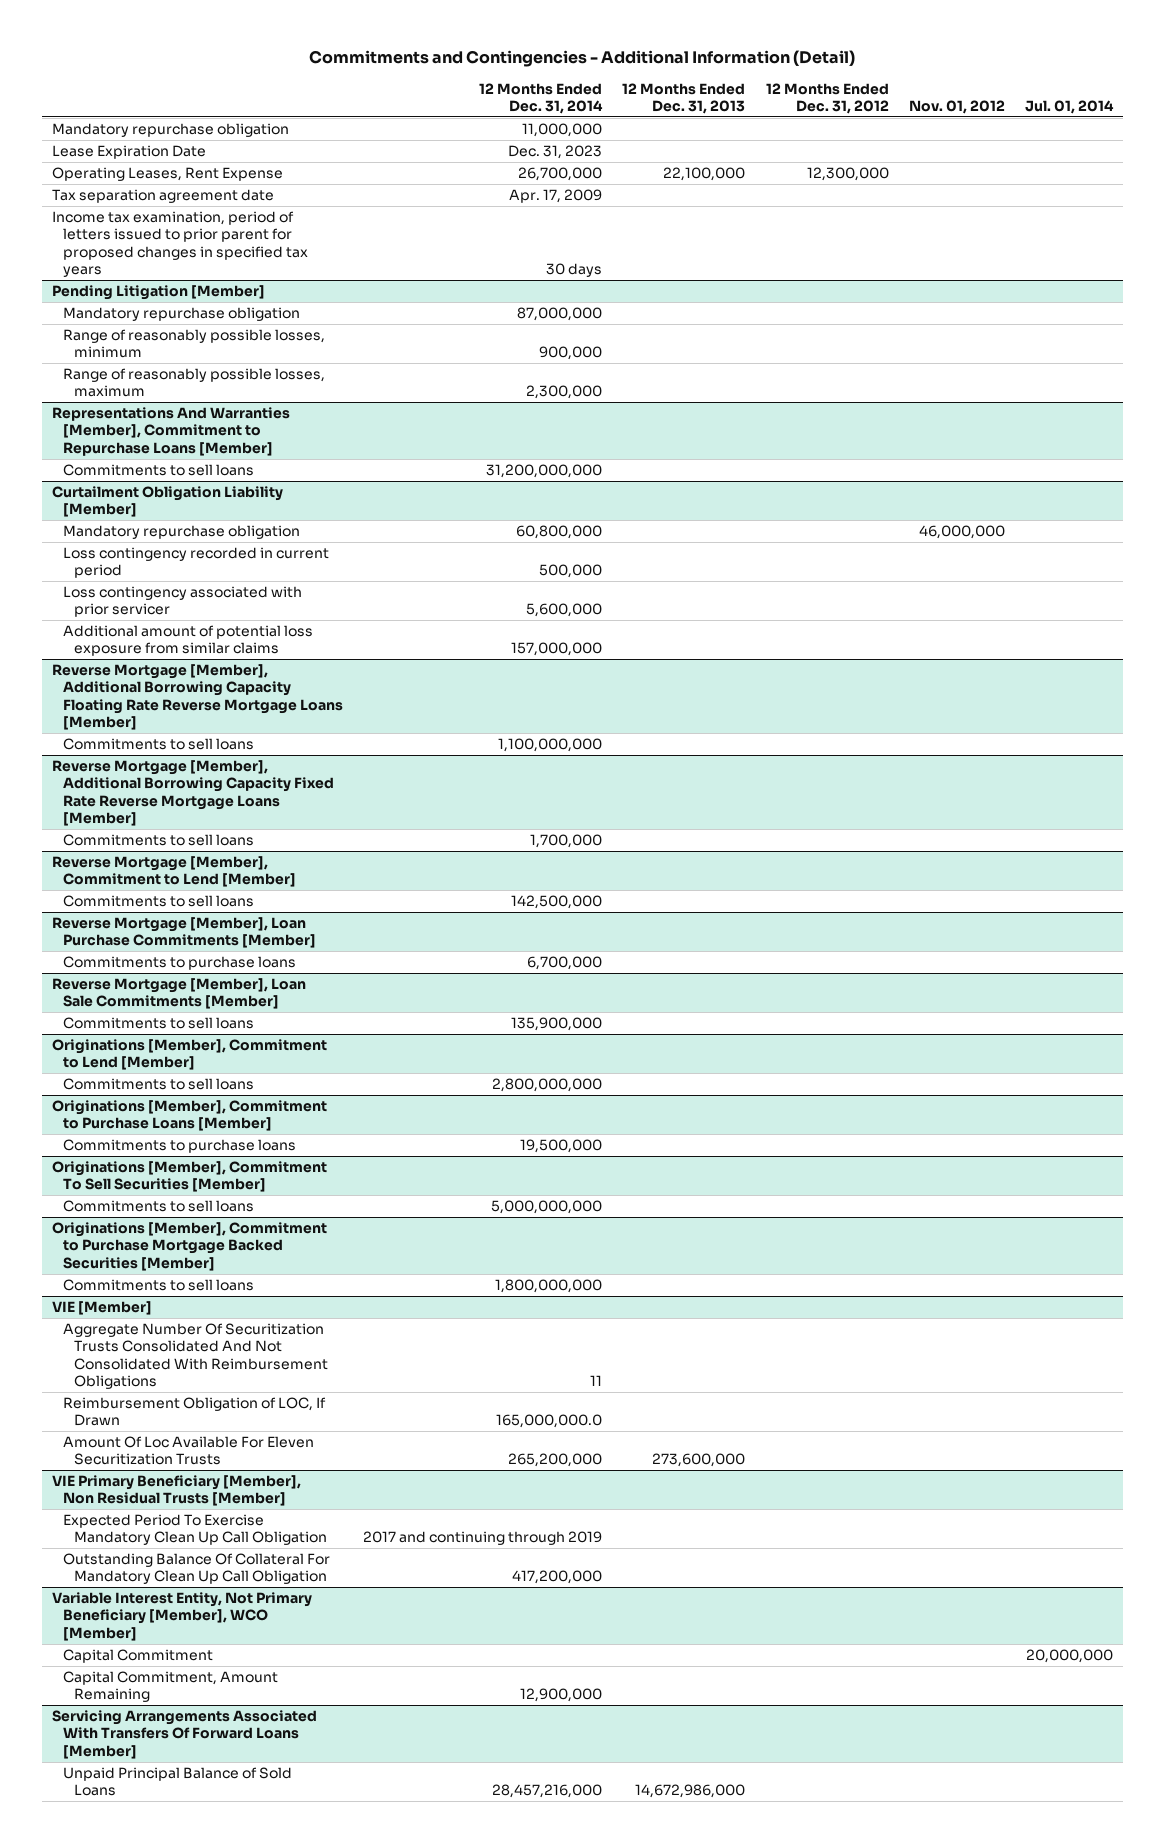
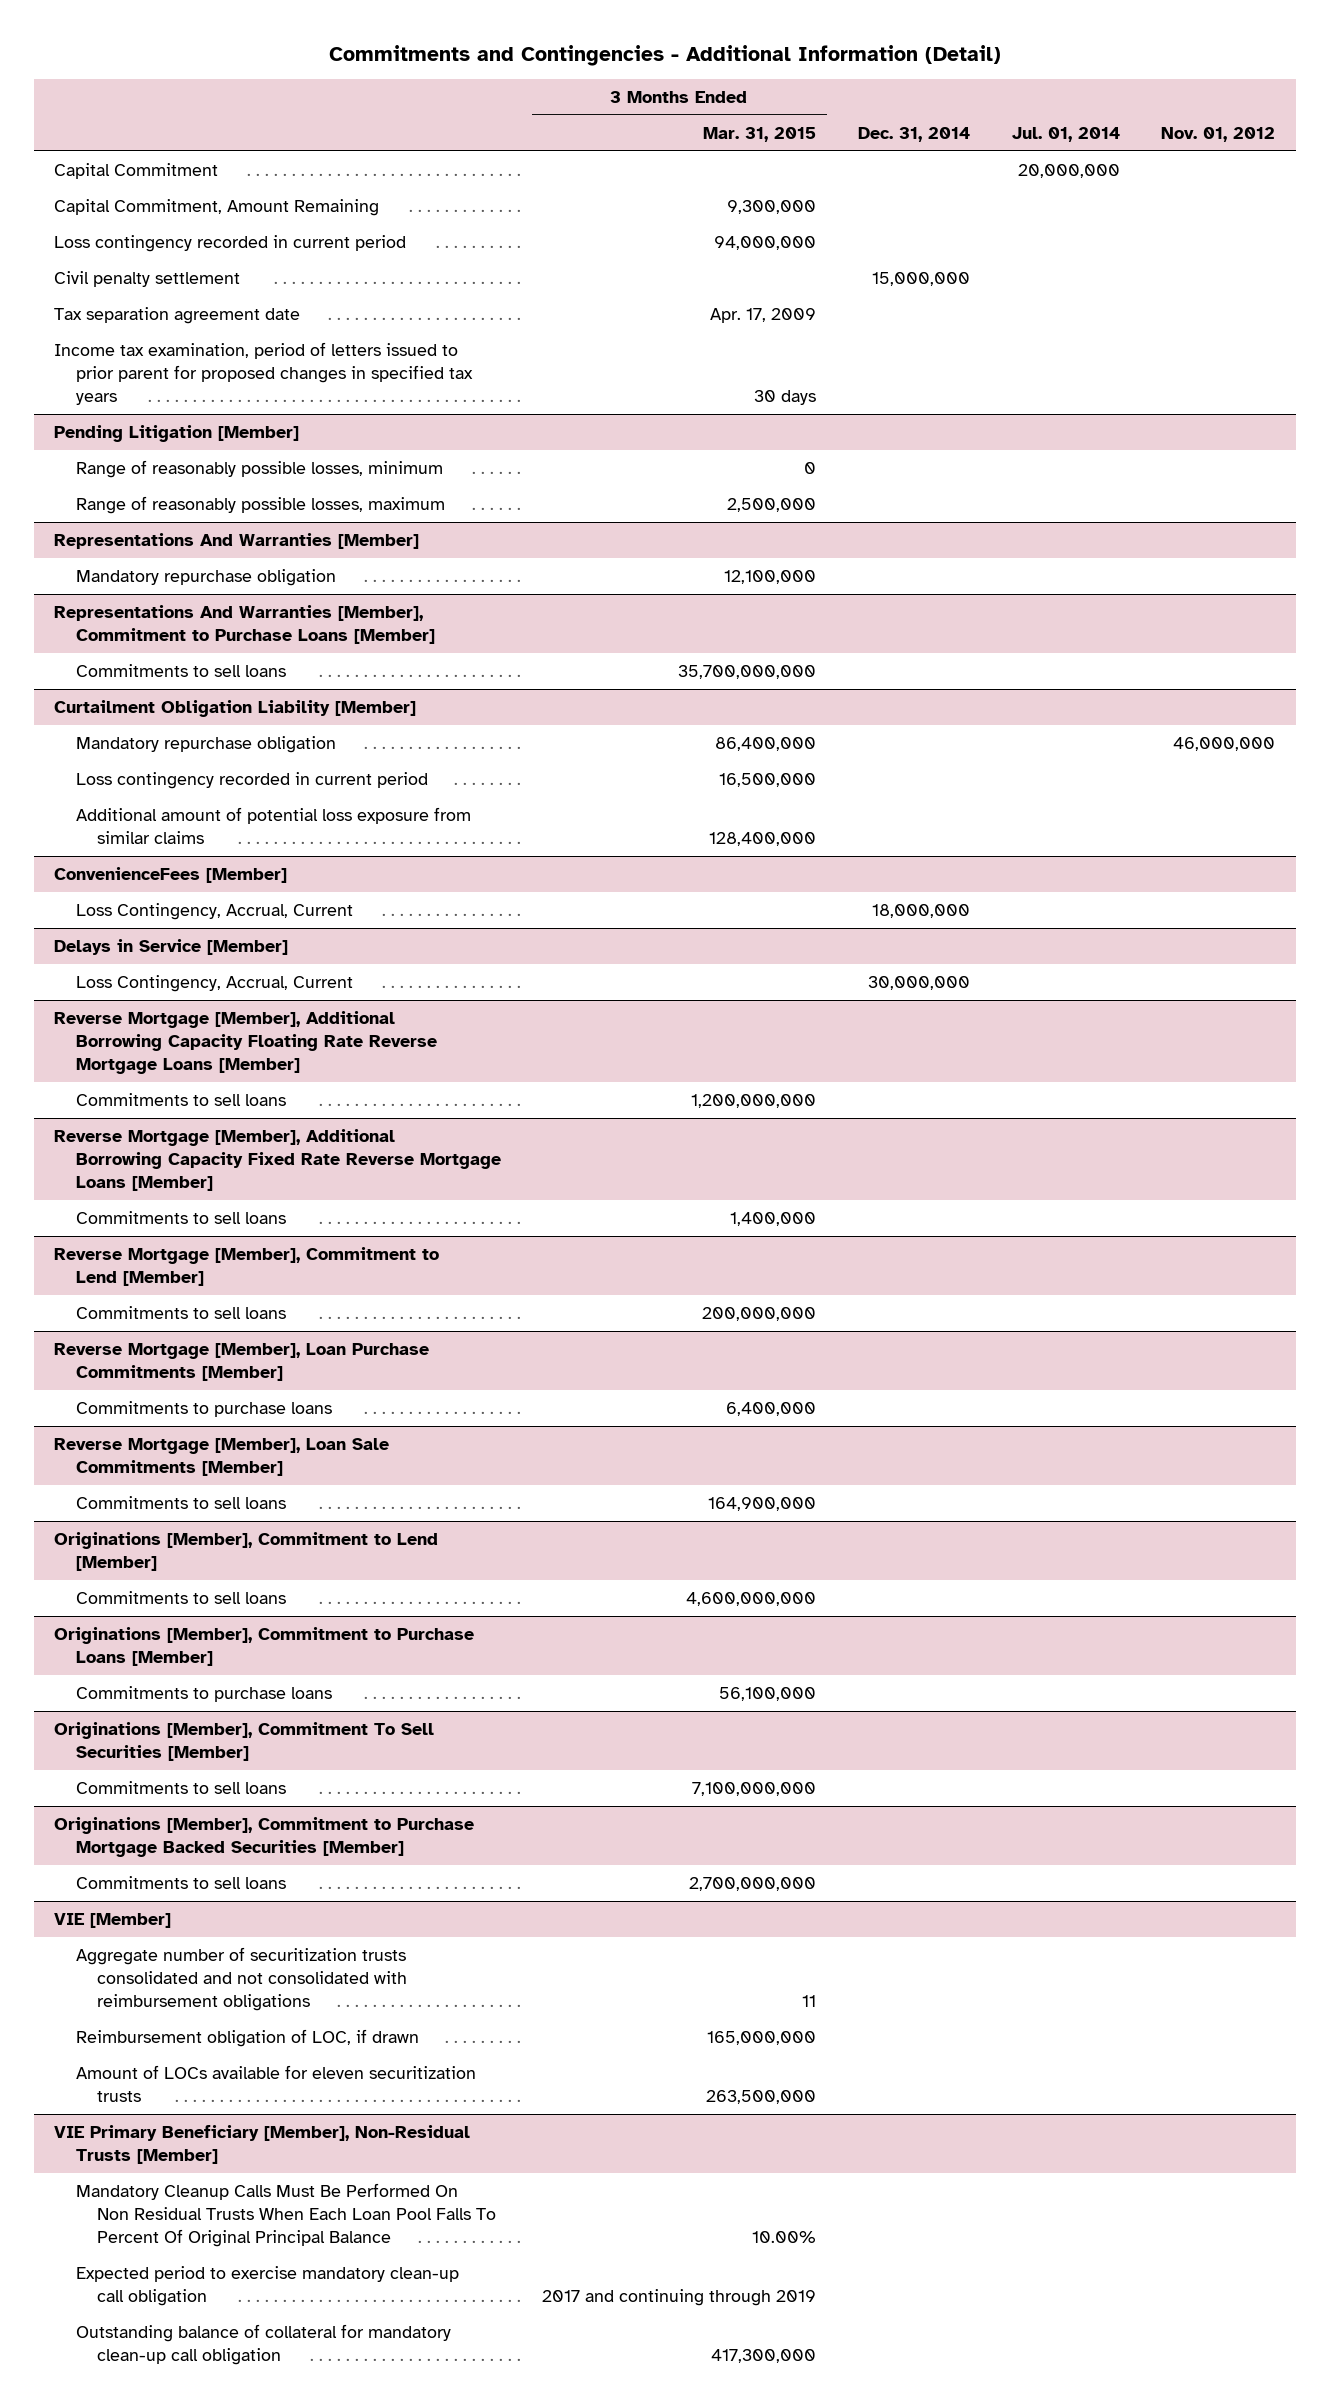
- | 12 Months Ended Dec. 31, 2014 | 12 Months Ended Dec. 31, 2013 | 12 Months Ended Dec. 31, 2012 | Nov. 01, 2012 | Jul. 01, 2014
+ | 3 Months Ended Mar. 31, 2015 | Dec. 31, 2014 | Jul. 01, 2014 | Nov. 01, 2012
- Mandatory repurchase obligation | 11,000,000 | | | |
- Lease Expiration Date | Dec. 31, 2023 | | | |
- Operating Leases, Rent Expense | 26,700,000 | 22,100,000 | 12,300,000 | |
+ Capital Commitment | | | 20,000,000 |
+ Capital Commitment, Amount Remaining | 9,300,000 | | |
+ Loss contingency recorded in current period | 94,000,000 | | |
+ Civil penalty settlement | | 15,000,000 | |
@ Pending Litigation [Member]
- Mandatory repurchase obligation | 87,000,000 | | | |
- Representations And Warranties [Member], Commitment to Repurchase Loans [Member]
+ Representations And Warranties [Member]
+ Mandatory repurchase obligation | 12,100,000 | | |
+ Representations And Warranties [Member], Commitment to Purchase Loans [Member]
@ Curtailment Obligation Liability [Member]
- Loss contingency associated with prior servicer | 5,600,000 | | | |
+ ConvenienceFees [Member]
+ Loss Contingency, Accrual, Current | | 18,000,000 | |
+ Delays in Service [Member]
+ Loss Contingency, Accrual, Current | | 30,000,000 | |
@ VIE [Member]
- Aggregate Number Of Securitization Trusts Consolidated And Not Consolidated With Reimbursement Obligations | 11 | | | |
- Reimbursement Obligation of LOC, If Drawn | 165,000,000.0 | | | |
- Amount Of Loc Available For Eleven Securitization Trusts | 265,200,000 | 273,600,000 | | |
- VIE Primary Beneficiary [Member], Non Residual Trusts [Member]
- Expected Period To Exercise Mandatory Clean Up Call Obligation | 2017 and continuing through 2019 | | | |
- Outstanding Balance Of Collateral For Mandatory Clean Up Call Obligation | 417,200,000 | | | |
- Variable Interest Entity, Not Primary Beneficiary [Member], WCO [Member]
- Capital Commitment | | | | | 20,000,000
- Capital Commitment, Amount Remaining | 12,900,000 | | | |
- Servicing Arrangements Associated With Transfers Of Forward Loans [Member]
- Unpaid Principal Balance of Sold Loans | 28,457,216,000 | 14,672,986,000 | | |
@ VIE [Member]
+ Aggregate number of securitization trusts consolidated and not consolidated with reimbursement obligations | 11 | | |
+ Reimbursement obligation of LOC, if drawn | 165,000,000 | | |
+ Amount of LOCs available for eleven securitization trusts | 263,500,000 | | |
+ VIE Primary Beneficiary [Member], Non-Residual Trusts [Member]
+ Mandatory Cleanup Calls Must Be Performed On Non Residual Trusts When Each Loan Pool Falls To Percent Of Original Principal Balance | 10.00% | | |
+ Expected period to exercise mandatory clean-up call obligation | 2017 and continuing through 2019 | | |
+ Outstanding balance of collateral for mandatory clean-up call obligation | 417,300,000 | | |

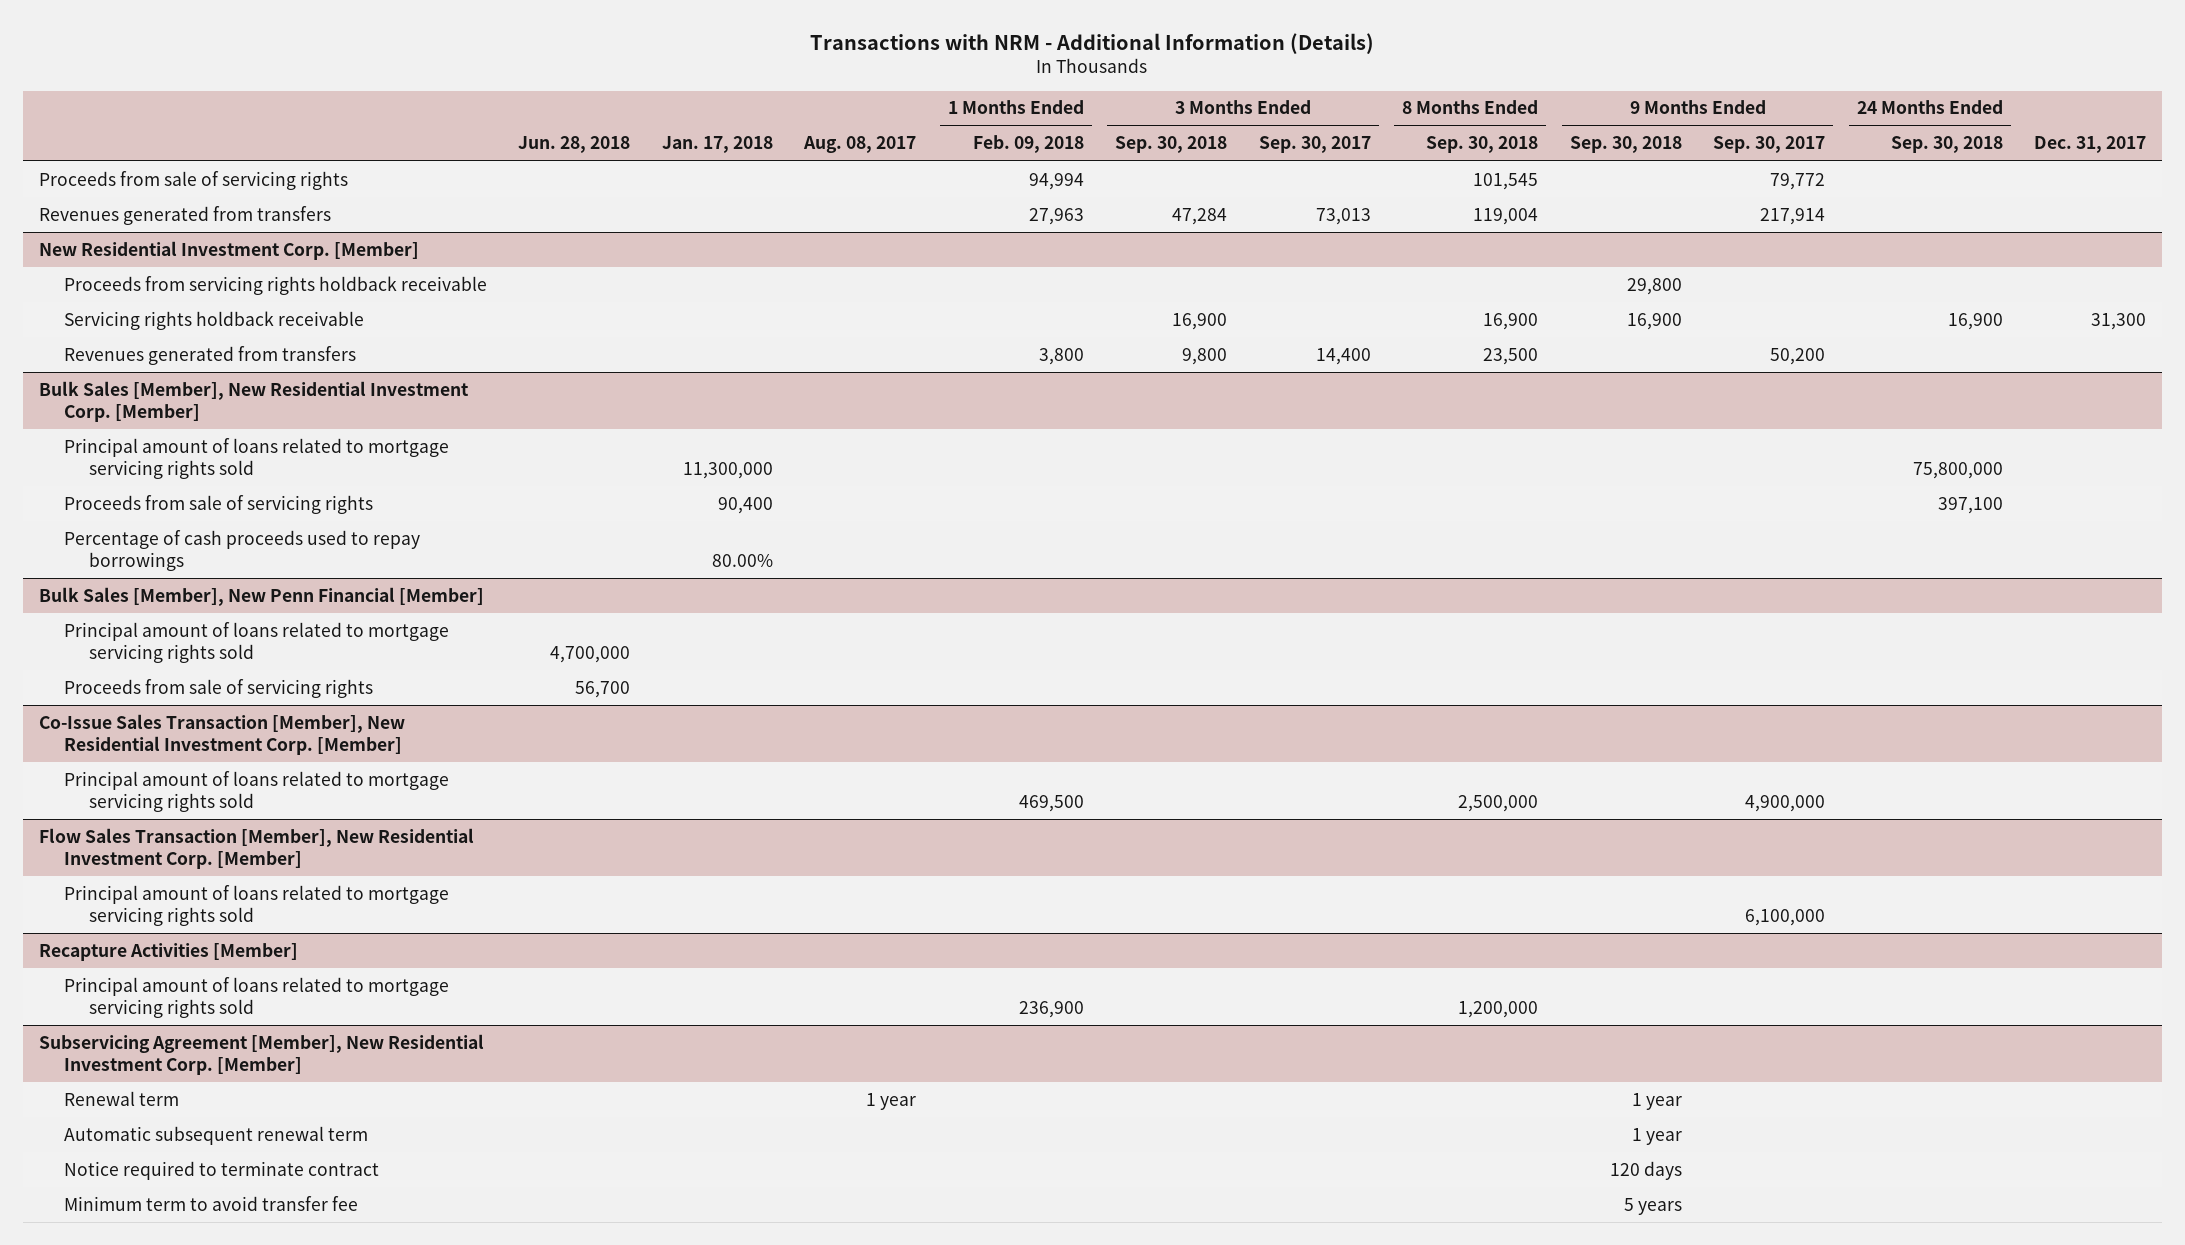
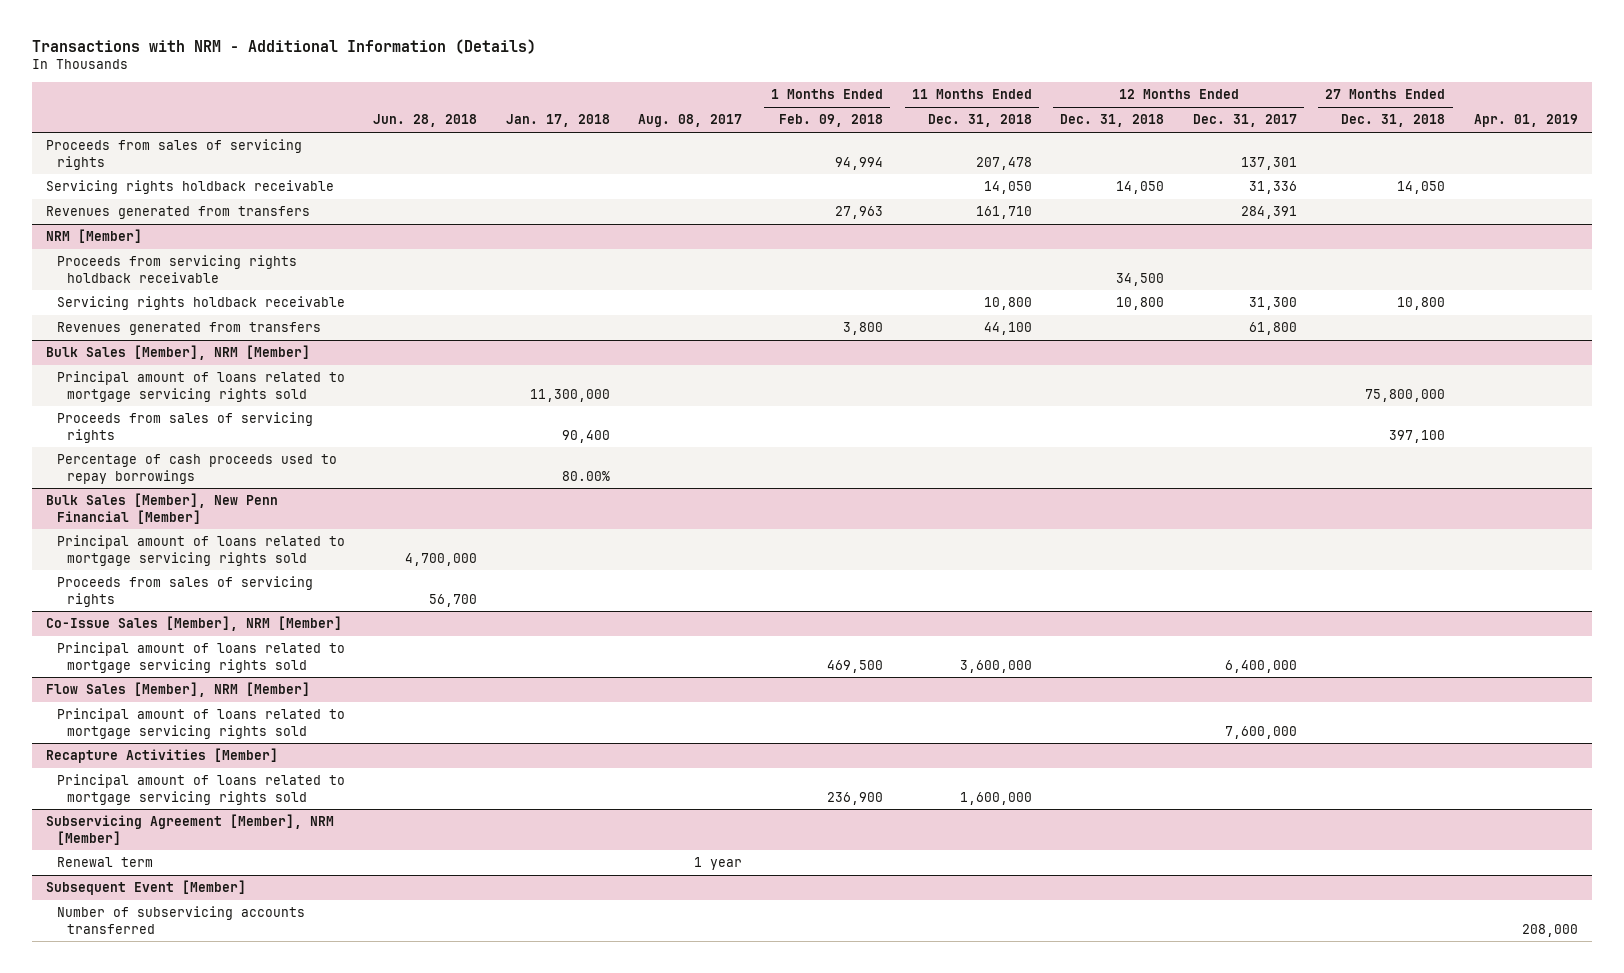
- | Jun. 28, 2018 | Jan. 17, 2018 | Aug. 08, 2017 | 1 Months Ended Feb. 09, 2018 | 3 Months Ended Sep. 30, 2018 | 3 Months Ended Sep. 30, 2017 | 8 Months Ended Sep. 30, 2018 | 9 Months Ended Sep. 30, 2018 | 9 Months Ended Sep. 30, 2017 | 24 Months Ended Sep. 30, 2018 | Dec. 31, 2017
+ | Jun. 28, 2018 | Jan. 17, 2018 | Aug. 08, 2017 | 1 Months Ended Feb. 09, 2018 | 11 Months Ended Dec. 31, 2018 | 12 Months Ended Dec. 31, 2018 | 12 Months Ended Dec. 31, 2017 | 27 Months Ended Dec. 31, 2018 | Apr. 01, 2019
- Proceeds from sale of servicing rights | | | | 94,994 | | | 101,545 | | 79,772 | |
+ Proceeds from sales of servicing rights | | | | 94,994 | 207,478 | | 137,301 | |
+ Servicing rights holdback receivable | | | | | 14,050 | 14,050 | 31,336 | 14,050 |
- New Residential Investment Corp. [Member]
+ NRM [Member]
- Bulk Sales [Member], New Residential Investment Corp. [Member]
+ Bulk Sales [Member], NRM [Member]
- Proceeds from sale of servicing rights | | 90,400 | | | | | | | | 397,100 |
+ Proceeds from sales of servicing rights | | 90,400 | | | | | | 397,100 |
@ Bulk Sales [Member], New Penn Financial [Member]
- Proceeds from sale of servicing rights | 56,700 | | | | | | | | | |
- Co-Issue Sales Transaction [Member], New Residential Investment Corp. [Member]
@ Bulk Sales [Member], New Penn Financial [Member]
+ Proceeds from sales of servicing rights | 56,700 | | | | | | | |
+ Co-Issue Sales [Member], NRM [Member]
- Flow Sales Transaction [Member], New Residential Investment Corp. [Member]
- Principal amount of loans related to mortgage servicing rights sold | | | | | | | | | 6,100,000 | |
+ Flow Sales [Member], NRM [Member]
+ Principal amount of loans related to mortgage servicing rights sold | | | | | | | 7,600,000 | |
- Subservicing Agreement [Member], New Residential Investment Corp. [Member]
+ Subservicing Agreement [Member], NRM [Member]
- Automatic subsequent renewal term | | | | | | | | 1 year | | |
- Notice required to terminate contract | | | | | | | | 120 days | | |
- Minimum term to avoid transfer fee | | | | | | | | 5 years | | |
+ Subsequent Event [Member]
+ Number of subservicing accounts transferred | | | | | | | | | 208,000

